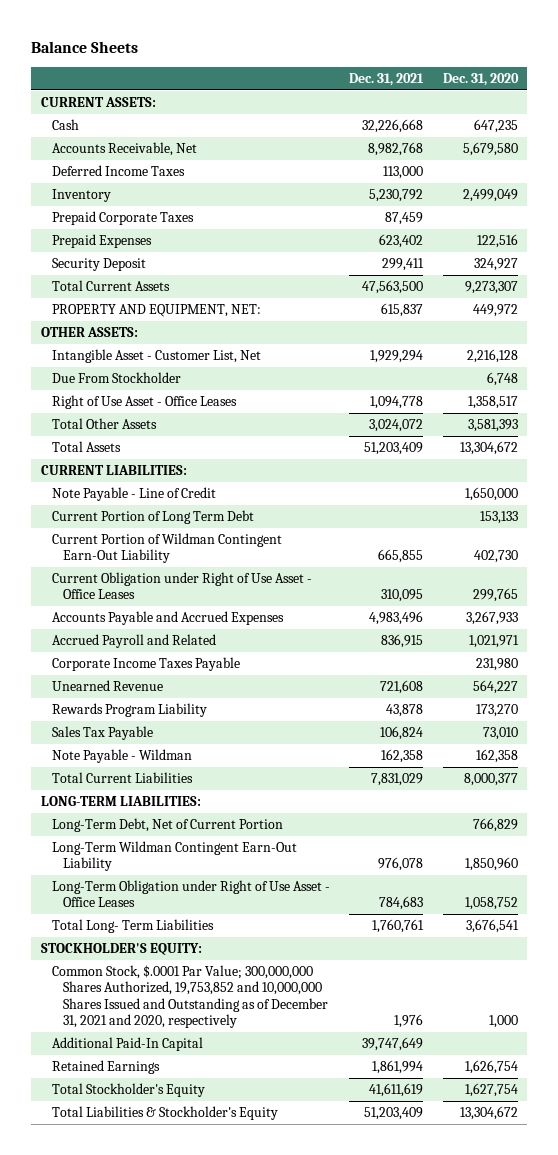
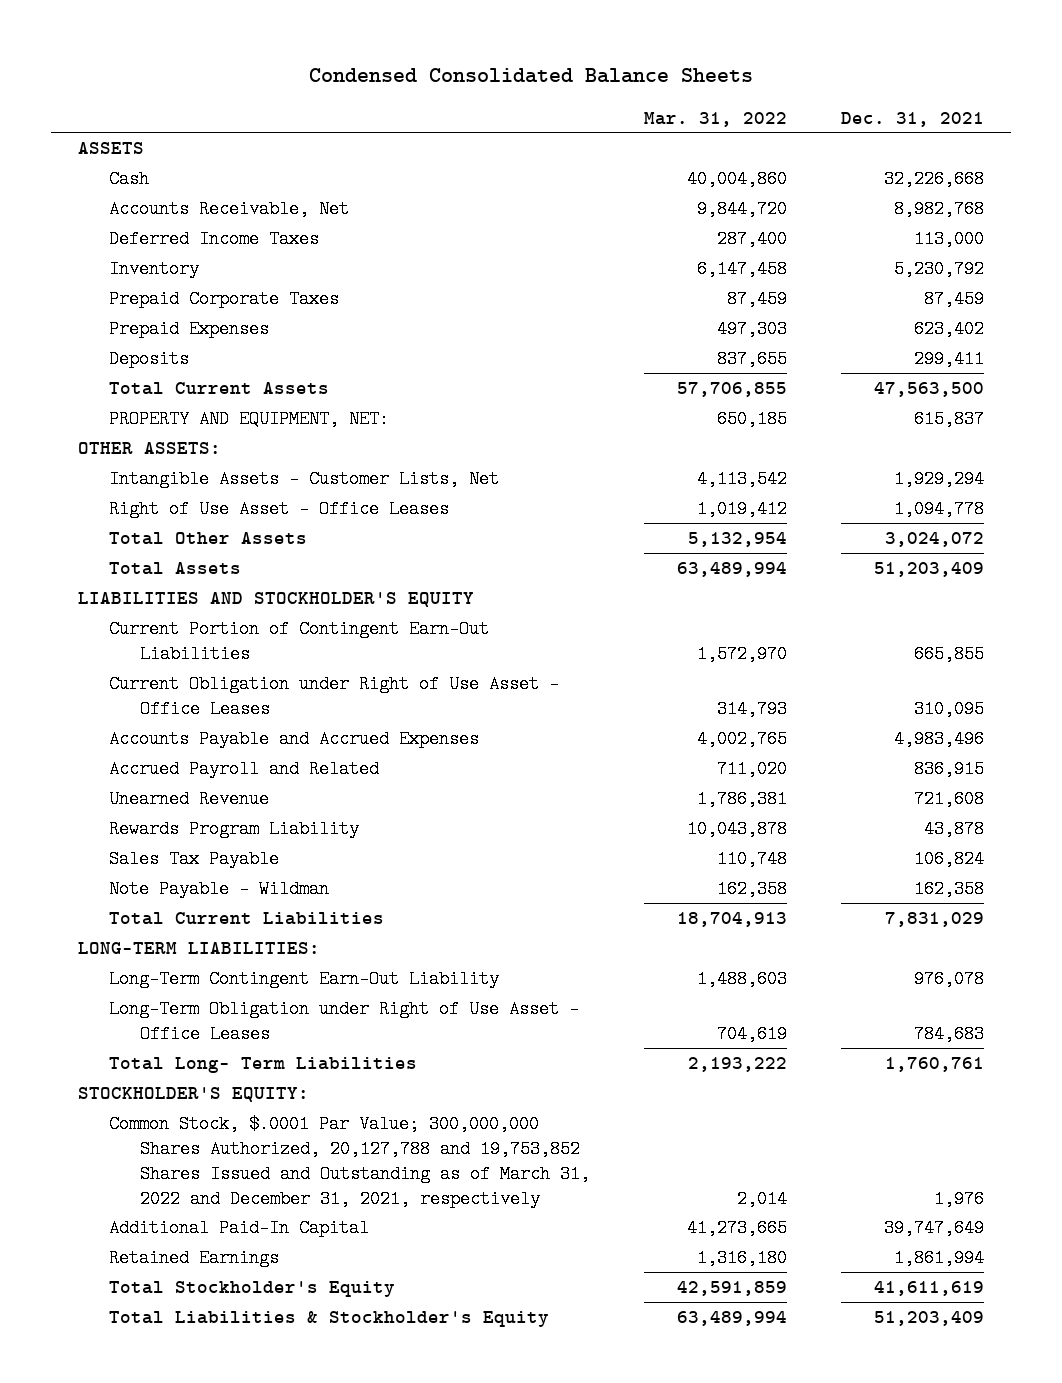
- Balance Sheets
+ Condensed Consolidated Balance Sheets
- | Dec. 31, 2021 | Dec. 31, 2020
+ | Mar. 31, 2022 | Dec. 31, 2021
- CURRENT ASSETS:
+ ASSETS
- Security Deposit | 299,411 | 324,927
+ Deposits | 837,655 | 299,411
- Intangible Asset - Customer List, Net | 1,929,294 | 2,216,128
- Due From Stockholder | | 6,748
+ Intangible Assets - Customer Lists, Net | 4,113,542 | 1,929,294
- CURRENT LIABILITIES:
- Note Payable - Line of Credit | | 1,650,000
- Current Portion of Long Term Debt | | 153,133
- Current Portion of Wildman Contingent Earn-Out Liability | 665,855 | 402,730
+ LIABILITIES AND STOCKHOLDER'S EQUITY
+ Current Portion of Contingent Earn-Out Liabilities | 1,572,970 | 665,855
- Corporate Income Taxes Payable | | 231,980
- Long-Term Debt, Net of Current Portion | | 766,829
- Long-Term Wildman Contingent Earn-Out Liability | 976,078 | 1,850,960
+ Long-Term Contingent Earn-Out Liability | 1,488,603 | 976,078
- Common Stock, $.0001 Par Value; 300,000,000 Shares Authorized, 19,753,852 and 10,000,000 Shares Issued and Outstanding as of December 31, 2021 and 2020, respectively | 1,976 | 1,000
+ Common Stock, $.0001 Par Value; 300,000,000 Shares Authorized, 20,127,788 and 19,753,852 Shares Issued and Outstanding as of March 31, 2022 and December 31, 2021, respectively | 2,014 | 1,976

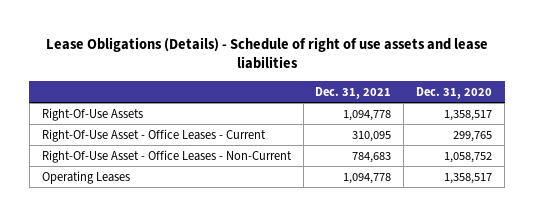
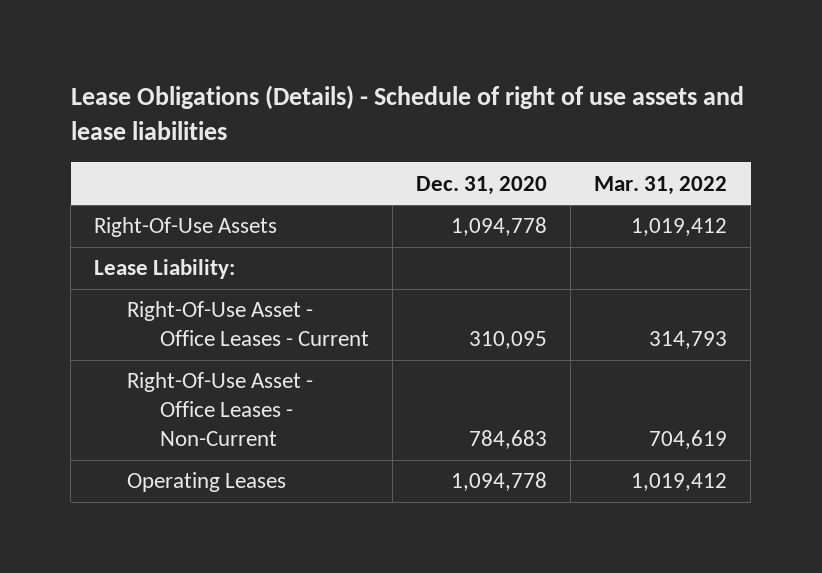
- | Dec. 31, 2021 | Dec. 31, 2020
+ | Dec. 31, 2020 | Mar. 31, 2022
- Right-Of-Use Assets | 1,094,778 | 1,358,517
- Right-Of-Use Asset - Office Leases - Current | 310,095 | 299,765
- Right-Of-Use Asset - Office Leases - Non-Current | 784,683 | 1,058,752
- Operating Leases | 1,094,778 | 1,358,517
+ Right-Of-Use Assets | 1,094,778 | 1,019,412
+ Lease Liability:
+ Right-Of-Use Asset - Office Leases - Current | 310,095 | 314,793
+ Right-Of-Use Asset - Office Leases - Non-Current | 784,683 | 704,619
+ Operating Leases | 1,094,778 | 1,019,412

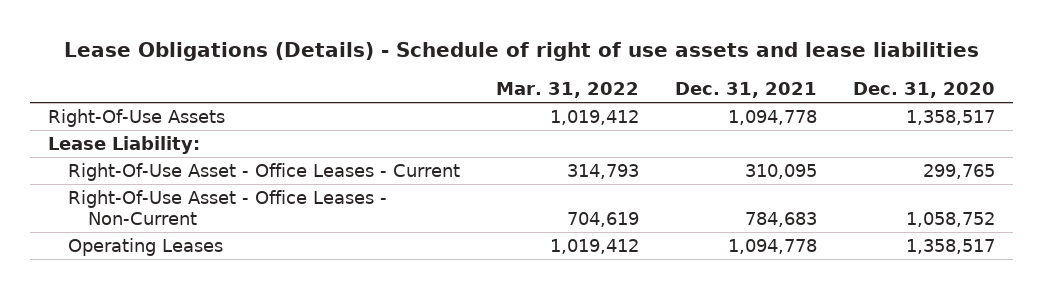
- | Dec. 31, 2020 | Mar. 31, 2022
+ | Mar. 31, 2022 | Dec. 31, 2021 | Dec. 31, 2020
- Right-Of-Use Assets | 1,094,778 | 1,019,412
+ Right-Of-Use Assets | 1,019,412 | 1,094,778 | 1,358,517
- Right-Of-Use Asset - Office Leases - Current | 310,095 | 314,793
- Right-Of-Use Asset - Office Leases - Non-Current | 784,683 | 704,619
- Operating Leases | 1,094,778 | 1,019,412
+ Right-Of-Use Asset - Office Leases - Current | 314,793 | 310,095 | 299,765
+ Right-Of-Use Asset - Office Leases - Non-Current | 704,619 | 784,683 | 1,058,752
+ Operating Leases | 1,019,412 | 1,094,778 | 1,358,517

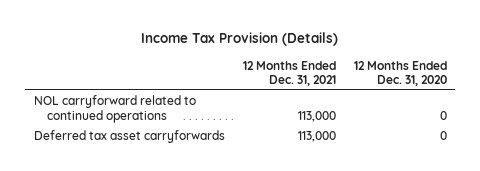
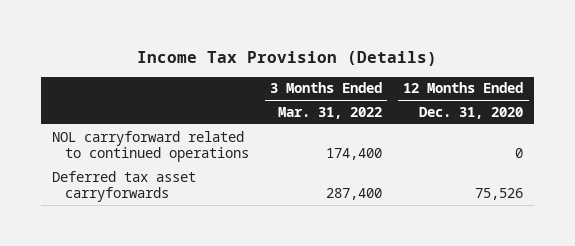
- | 12 Months Ended Dec. 31, 2021 | 12 Months Ended Dec. 31, 2020
+ | 3 Months Ended Mar. 31, 2022 | 12 Months Ended Dec. 31, 2020
- Deferred tax asset carryforwards | 113,000 | 0
+ Deferred tax asset carryforwards | 287,400 | 75,526

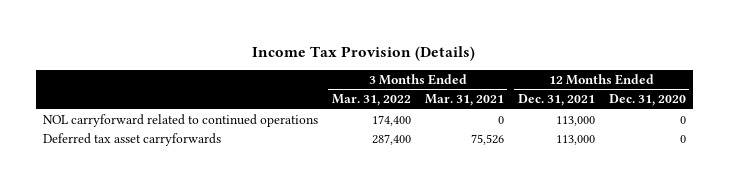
- | 3 Months Ended Mar. 31, 2022 | 12 Months Ended Dec. 31, 2020
+ | 3 Months Ended Mar. 31, 2022 | 3 Months Ended Mar. 31, 2021 | 12 Months Ended Dec. 31, 2021 | 12 Months Ended Dec. 31, 2020
- Deferred tax asset carryforwards | 287,400 | 75,526
+ Deferred tax asset carryforwards | 287,400 | 75,526 | 113,000 | 0

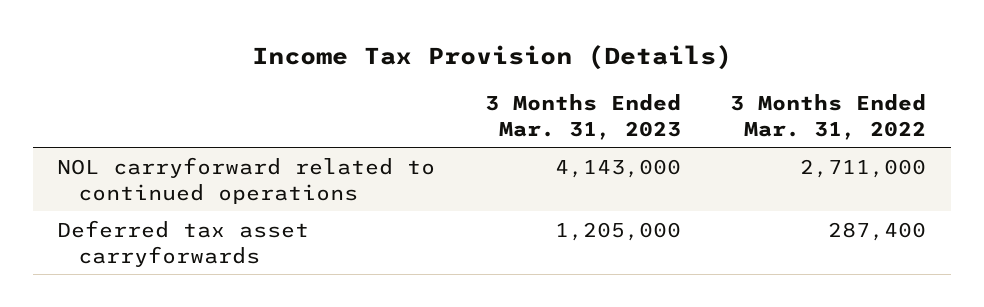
- | 3 Months Ended Mar. 31, 2022 | 3 Months Ended Mar. 31, 2021 | 12 Months Ended Dec. 31, 2021 | 12 Months Ended Dec. 31, 2020
+ | 3 Months Ended Mar. 31, 2023 | 3 Months Ended Mar. 31, 2022
- NOL carryforward related to continued operations | 174,400 | 0 | 113,000 | 0
+ NOL carryforward related to continued operations | 4,143,000 | 2,711,000

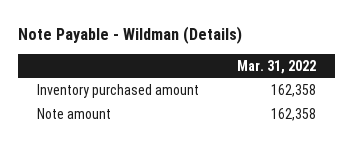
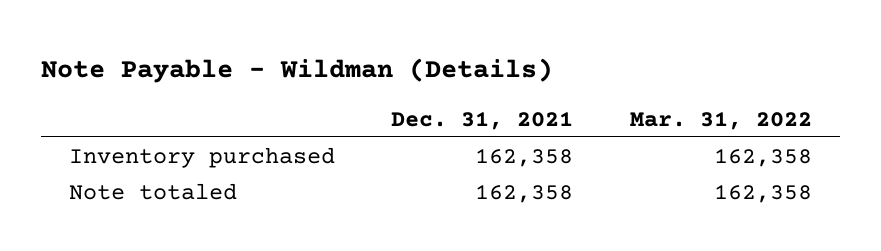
- | Mar. 31, 2022
+ | Dec. 31, 2021 | Mar. 31, 2022
- Inventory purchased amount | 162,358
- Note amount | 162,358
+ Inventory purchased | 162,358 | 162,358
+ Note totaled | 162,358 | 162,358

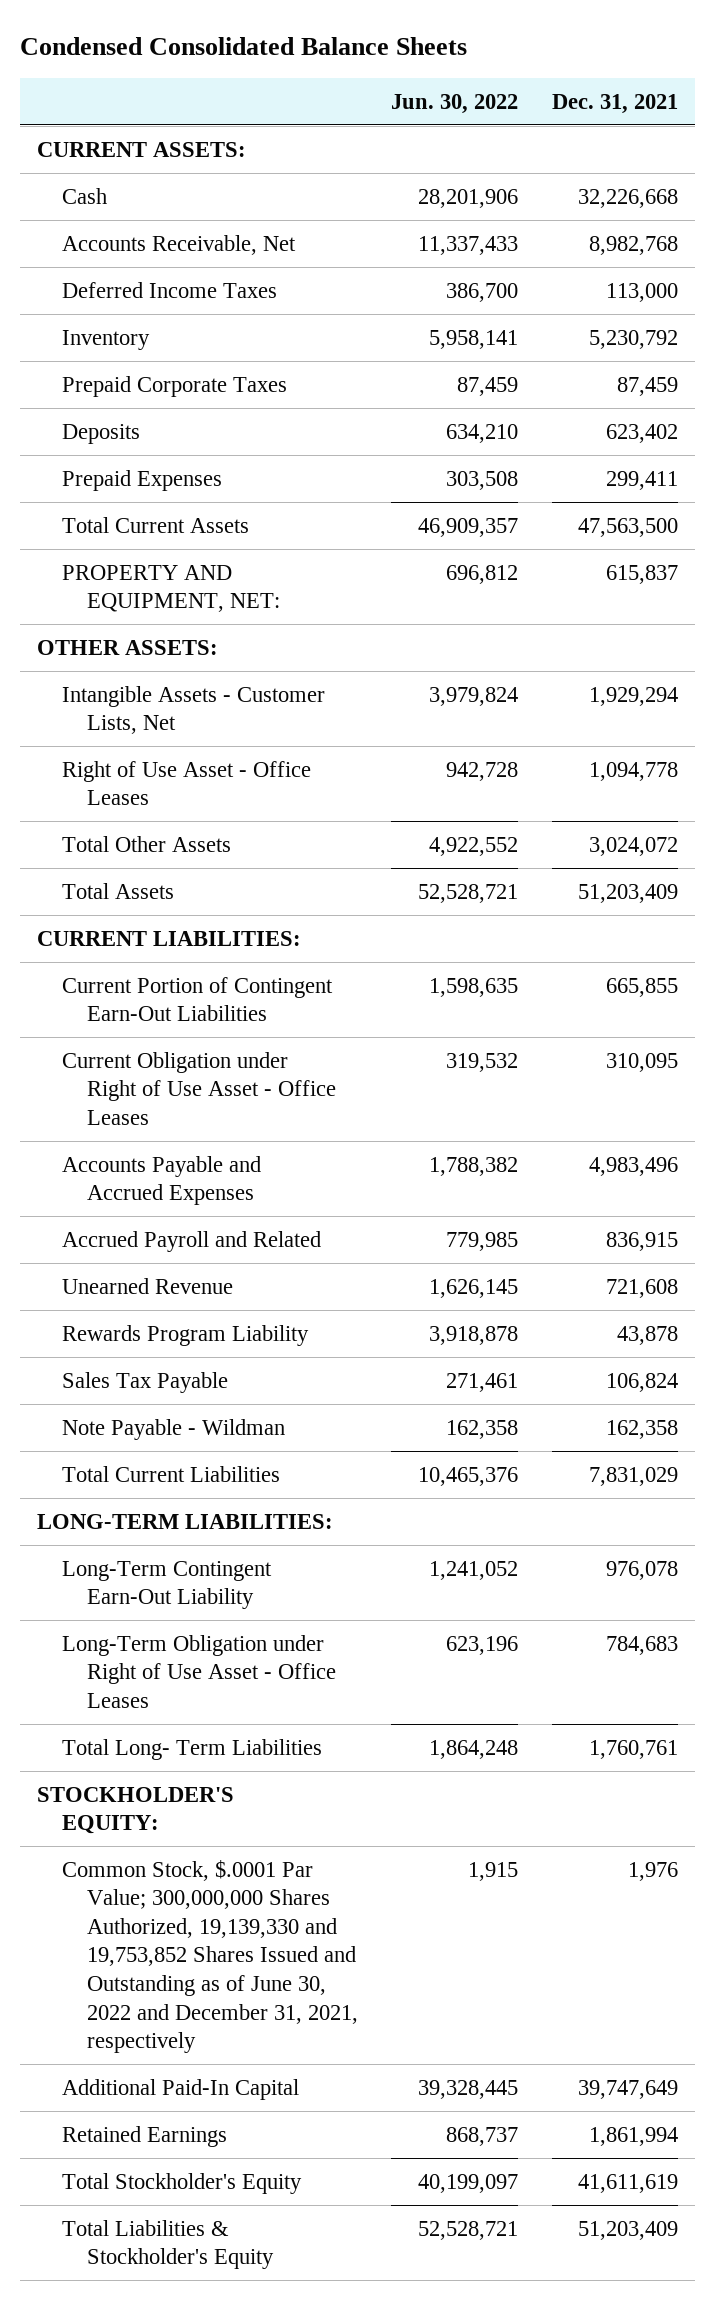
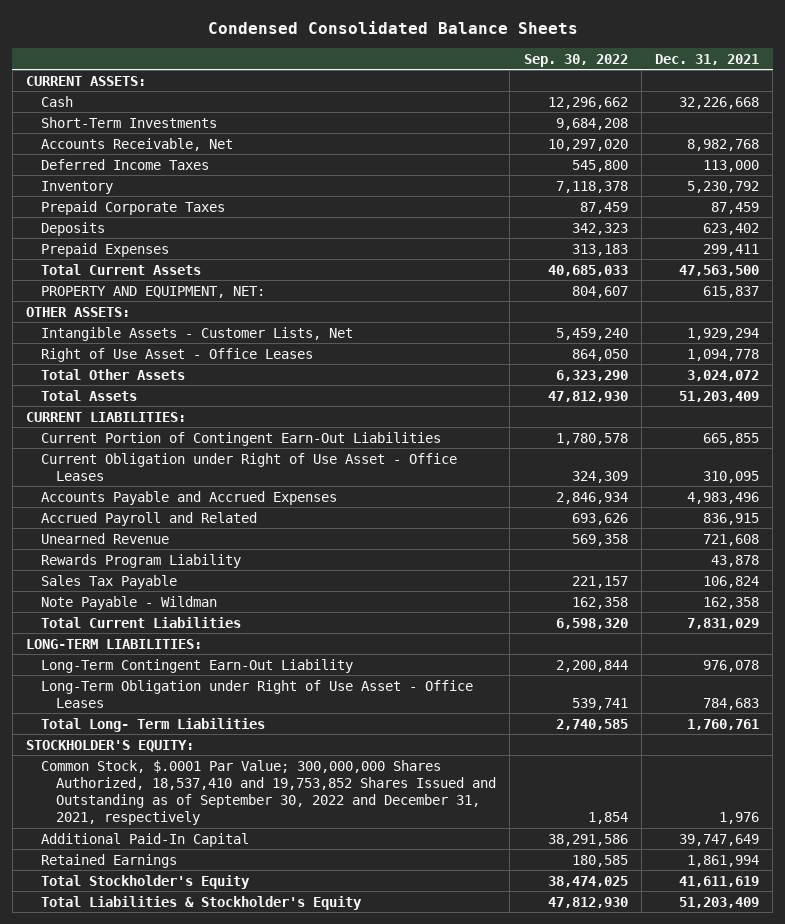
- | Jun. 30, 2022 | Dec. 31, 2021
+ | Sep. 30, 2022 | Dec. 31, 2021
+ Short-Term Investments | 9,684,208 |
- Common Stock, $.0001 Par Value; 300,000,000 Shares Authorized, 19,139,330 and 19,753,852 Shares Issued and Outstanding as of June 30, 2022 and December 31, 2021, respectively | 1,915 | 1,976
+ Common Stock, $.0001 Par Value; 300,000,000 Shares Authorized, 18,537,410 and 19,753,852 Shares Issued and Outstanding as of September 30, 2022 and December 31, 2021, respectively | 1,854 | 1,976

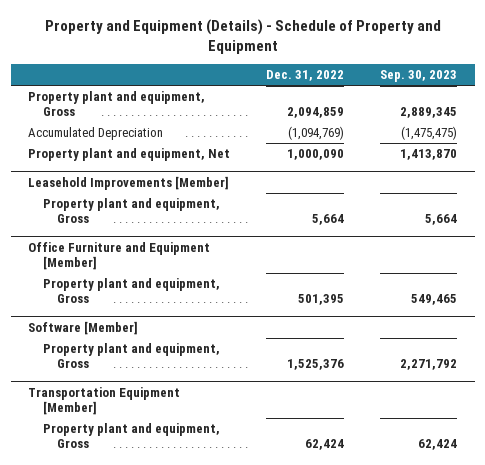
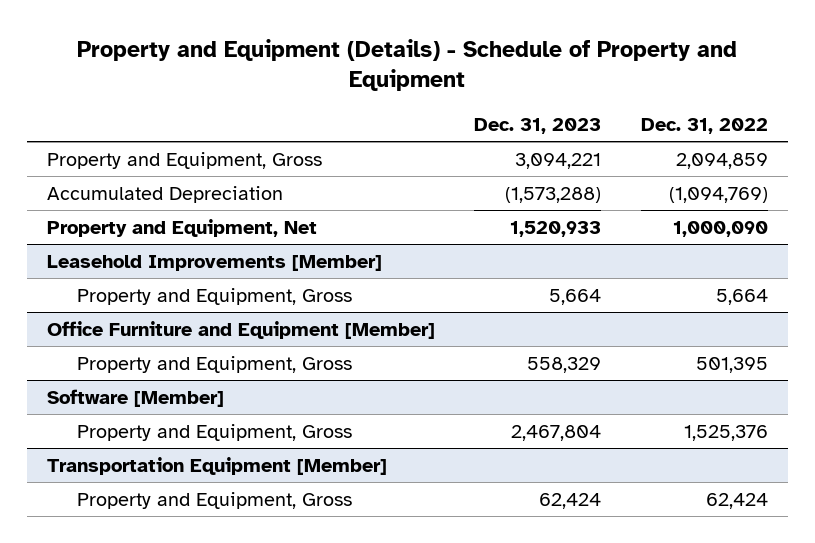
- | Dec. 31, 2022 | Sep. 30, 2023
+ | Dec. 31, 2023 | Dec. 31, 2022
- Property plant and equipment, Gross | 2,094,859 | 2,889,345
+ Property and Equipment, Gross | 3,094,221 | 2,094,859
- Property plant and equipment, Net | 1,000,090 | 1,413,870
+ Property and Equipment, Net | 1,520,933 | 1,000,090
@ Leasehold Improvements [Member]
- Property plant and equipment, Gross | 5,664 | 5,664
+ Property and Equipment, Gross | 5,664 | 5,664
@ Office Furniture and Equipment [Member]
- Property plant and equipment, Gross | 501,395 | 549,465
+ Property and Equipment, Gross | 558,329 | 501,395
@ Software [Member]
- Property plant and equipment, Gross | 1,525,376 | 2,271,792
+ Property and Equipment, Gross | 2,467,804 | 1,525,376
@ Transportation Equipment [Member]
- Property plant and equipment, Gross | 62,424 | 62,424
+ Property and Equipment, Gross | 62,424 | 62,424

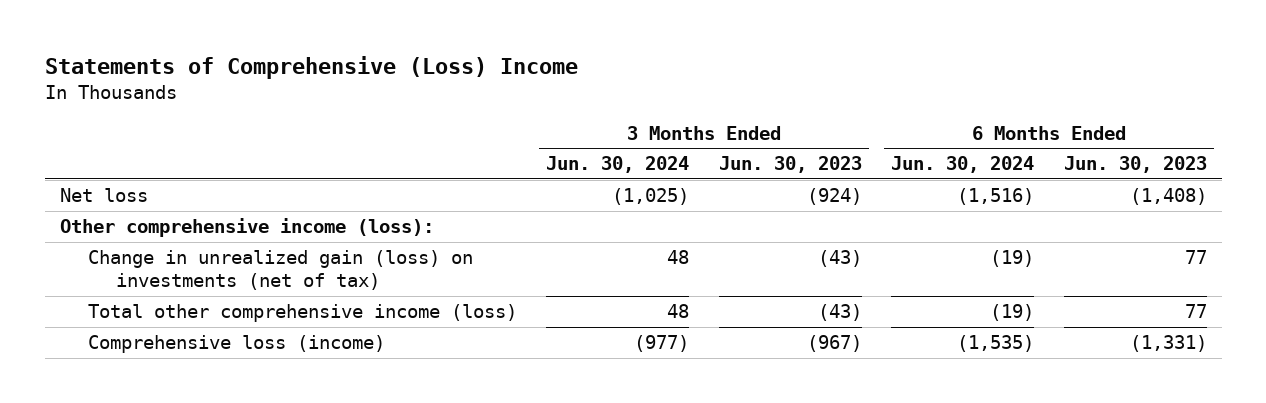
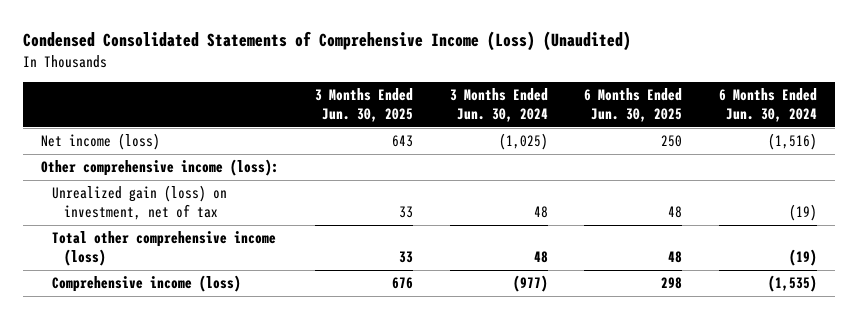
- Statements of Comprehensive (Loss) Income
+ Condensed Consolidated Statements of Comprehensive Income (Loss) (Unaudited)
- | 3 Months Ended Jun. 30, 2024 | 3 Months Ended Jun. 30, 2023 | 6 Months Ended Jun. 30, 2024 | 6 Months Ended Jun. 30, 2023
+ | 3 Months Ended Jun. 30, 2025 | 3 Months Ended Jun. 30, 2024 | 6 Months Ended Jun. 30, 2025 | 6 Months Ended Jun. 30, 2024
- Net loss | (1,025) | (924) | (1,516) | (1,408)
+ Net income (loss) | 643 | (1,025) | 250 | (1,516)
- Change in unrealized gain (loss) on investments (net of tax) | 48 | (43) | (19) | 77
+ Unrealized gain (loss) on investment, net of tax | 33 | 48 | 48 | (19)
- Comprehensive loss (income) | (977) | (967) | (1,535) | (1,331)
+ Comprehensive income (loss) | 676 | (977) | 298 | (1,535)

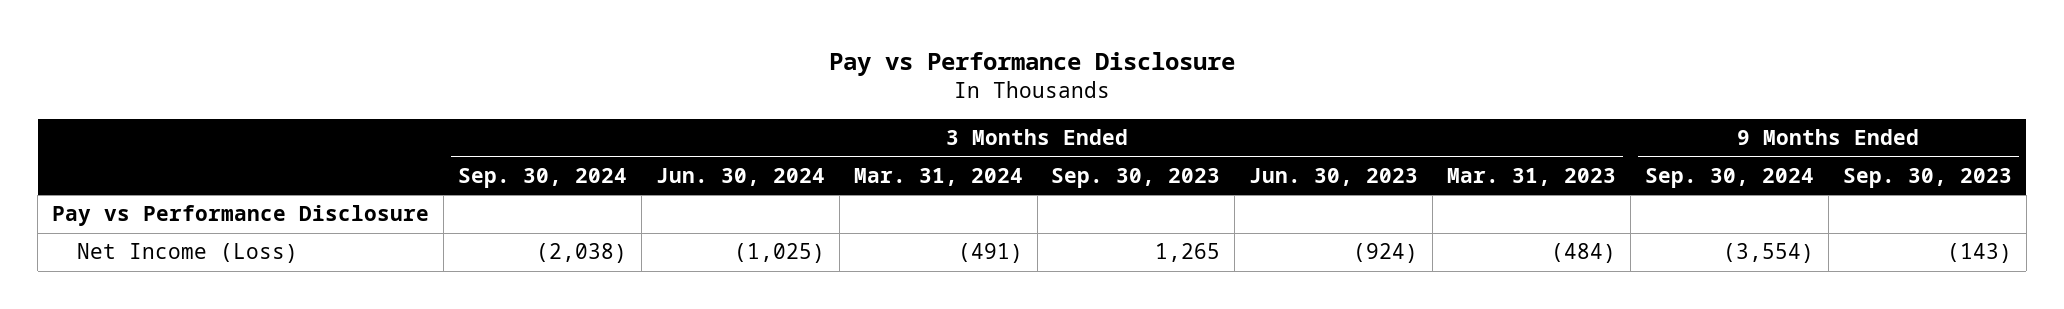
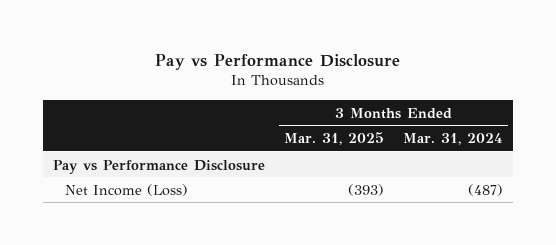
- | 3 Months Ended Sep. 30, 2024 | 3 Months Ended Jun. 30, 2024 | 3 Months Ended Mar. 31, 2024 | 3 Months Ended Sep. 30, 2023 | 3 Months Ended Jun. 30, 2023 | 3 Months Ended Mar. 31, 2023 | 9 Months Ended Sep. 30, 2024 | 9 Months Ended Sep. 30, 2023
+ | 3 Months Ended Mar. 31, 2025 | 3 Months Ended Mar. 31, 2024
- Net Income (Loss) | (2,038) | (1,025) | (491) | 1,265 | (924) | (484) | (3,554) | (143)
+ Net Income (Loss) | (393) | (487)

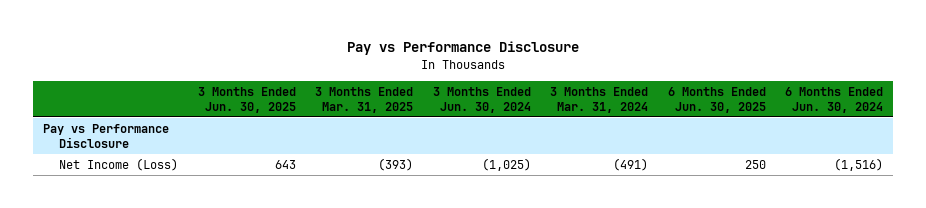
- | 3 Months Ended Mar. 31, 2025 | 3 Months Ended Mar. 31, 2024
+ | 3 Months Ended Jun. 30, 2025 | 3 Months Ended Mar. 31, 2025 | 3 Months Ended Jun. 30, 2024 | 3 Months Ended Mar. 31, 2024 | 6 Months Ended Jun. 30, 2025 | 6 Months Ended Jun. 30, 2024
- Net Income (Loss) | (393) | (487)
+ Net Income (Loss) | 643 | (393) | (1,025) | (491) | 250 | (1,516)

